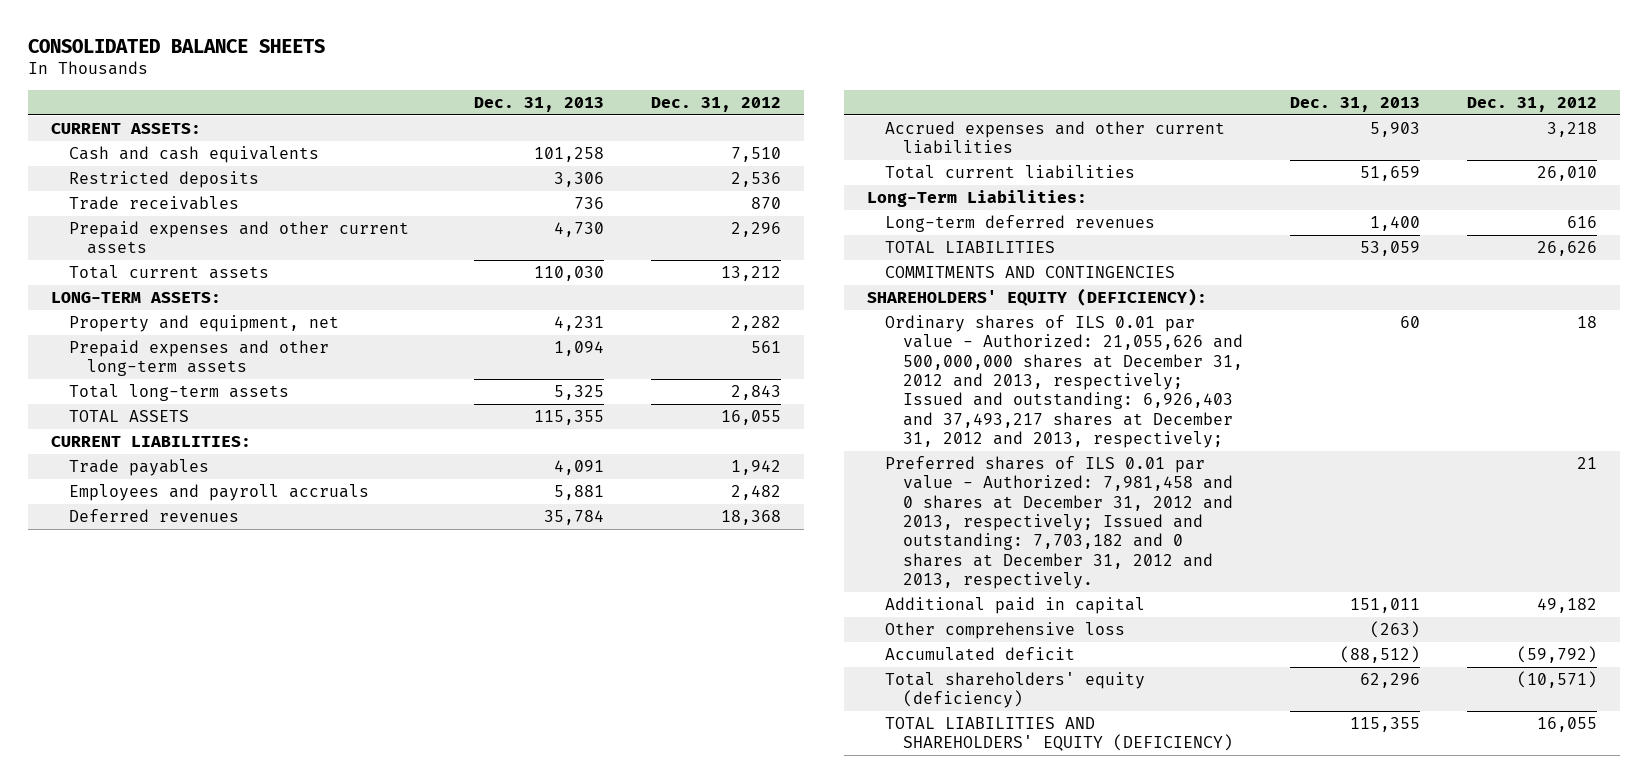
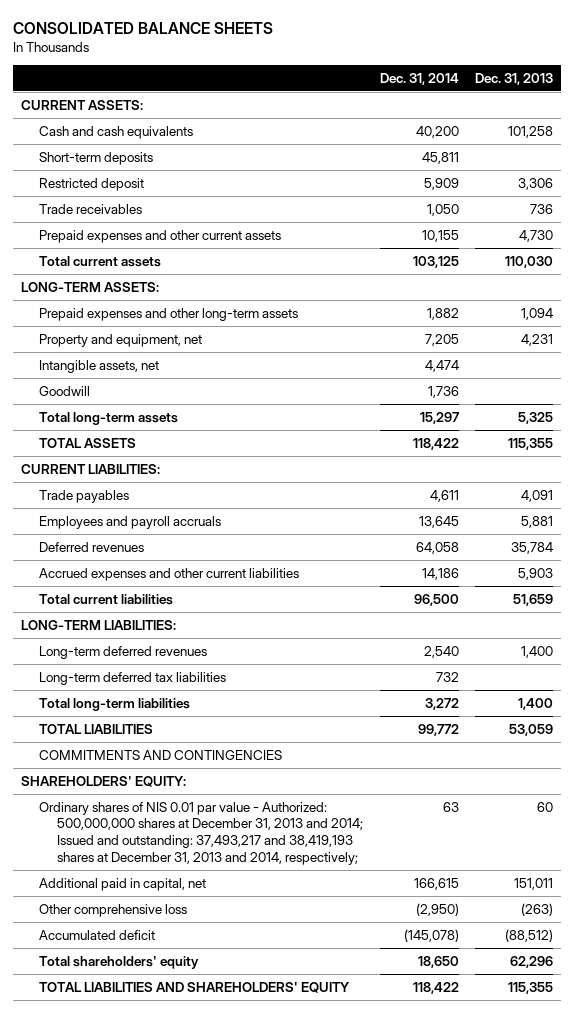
- | Dec. 31, 2013 | Dec. 31, 2012
+ | Dec. 31, 2014 | Dec. 31, 2013
- Restricted deposits | 3,306 | 2,536
+ Short-term deposits | 45,811 |
+ Restricted deposit | 5,909 | 3,306
moved down: Property and equipment, net | 7,205 | 4,231
+ Intangible assets, net | 4,474 |
+ Goodwill | 1,736 |
- Long-Term Liabilities:
+ LONG-TERM LIABILITIES:
+ Long-term deferred tax liabilities | 732 |
+ Total long-term liabilities | 3,272 | 1,400
- SHAREHOLDERS' EQUITY (DEFICIENCY):
- Ordinary shares of ILS 0.01 par value - Authorized: 21,055,626 and 500,000,000 shares at December 31, 2012 and 2013, respectively; Issued and outstanding: 6,926,403 and 37,493,217 shares at December 31, 2012 and 2013, respectively; | 60 | 18
- Preferred shares of ILS 0.01 par value - Authorized: 7,981,458 and 0 shares at December 31, 2012 and 2013, respectively; Issued and outstanding: 7,703,182 and 0 shares at December 31, 2012 and 2013, respectively. | | 21
- Additional paid in capital | 151,011 | 49,182
+ SHAREHOLDERS' EQUITY:
+ Ordinary shares of NIS 0.01 par value - Authorized: 500,000,000 shares at December 31, 2013 and 2014; Issued and outstanding: 37,493,217 and 38,419,193 shares at December 31, 2013 and 2014, respectively; | 63 | 60
+ Additional paid in capital, net | 166,615 | 151,011
- Total shareholders' equity (deficiency) | 62,296 | (10,571)
- TOTAL LIABILITIES AND SHAREHOLDERS' EQUITY (DEFICIENCY) | 115,355 | 16,055
+ Total shareholders' equity | 18,650 | 62,296
+ TOTAL LIABILITIES AND SHAREHOLDERS' EQUITY | 118,422 | 115,355

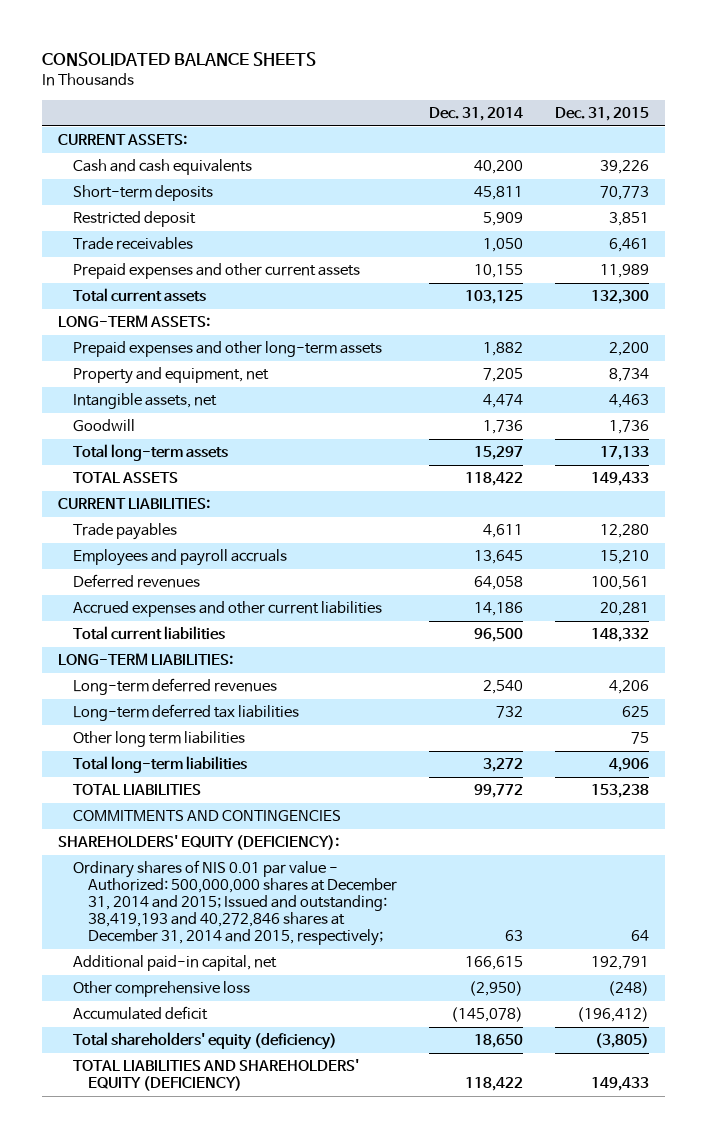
- | Dec. 31, 2014 | Dec. 31, 2013
+ | Dec. 31, 2014 | Dec. 31, 2015
+ Other long term liabilities | | 75
- SHAREHOLDERS' EQUITY:
- Ordinary shares of NIS 0.01 par value - Authorized: 500,000,000 shares at December 31, 2013 and 2014; Issued and outstanding: 37,493,217 and 38,419,193 shares at December 31, 2013 and 2014, respectively; | 63 | 60
- Additional paid in capital, net | 166,615 | 151,011
+ SHAREHOLDERS' EQUITY (DEFICIENCY):
+ Ordinary shares of NIS 0.01 par value - Authorized: 500,000,000 shares at December 31, 2014 and 2015; Issued and outstanding: 38,419,193 and 40,272,846 shares at December 31, 2014 and 2015, respectively; | 63 | 64
+ Additional paid-in capital, net | 166,615 | 192,791
- Total shareholders' equity | 18,650 | 62,296
- TOTAL LIABILITIES AND SHAREHOLDERS' EQUITY | 118,422 | 115,355
+ Total shareholders' equity (deficiency) | 18,650 | (3,805)
+ TOTAL LIABILITIES AND SHAREHOLDERS' EQUITY (DEFICIENCY) | 118,422 | 149,433

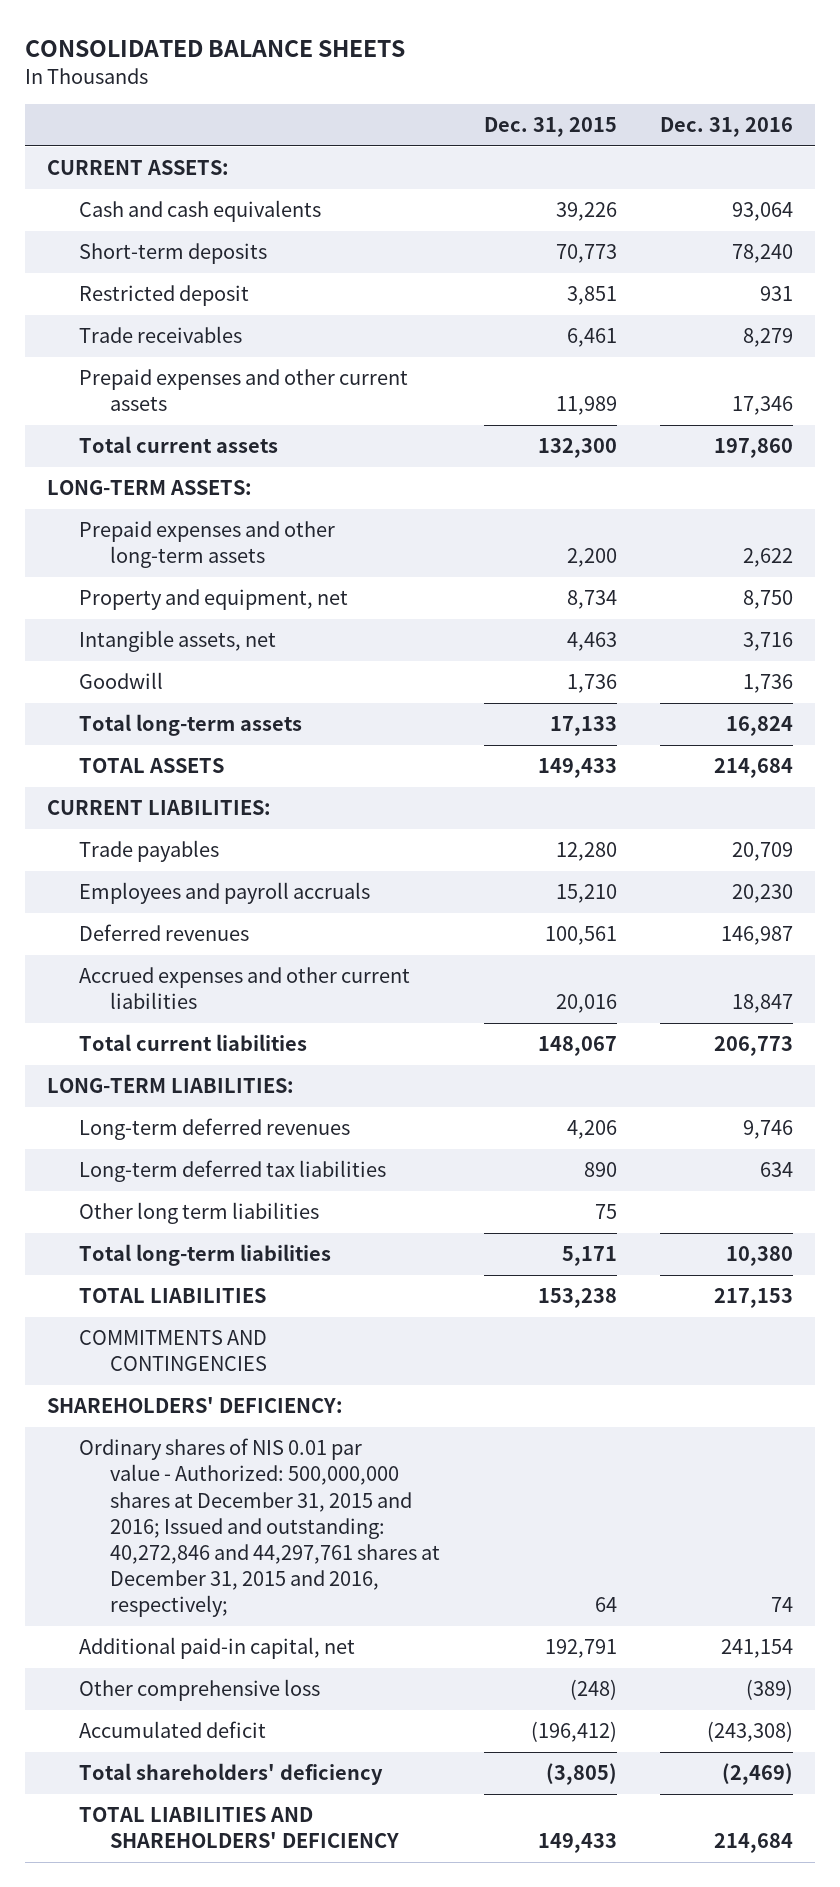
- | Dec. 31, 2014 | Dec. 31, 2015
+ | Dec. 31, 2015 | Dec. 31, 2016
- Accrued expenses and other current liabilities | 14,186 | 20,281
- Total current liabilities | 96,500 | 148,332
+ Accrued expenses and other current liabilities | 20,016 | 18,847
+ Total current liabilities | 148,067 | 206,773
- Long-term deferred tax liabilities | 732 | 625
+ Long-term deferred tax liabilities | 890 | 634
- Total long-term liabilities | 3,272 | 4,906
+ Total long-term liabilities | 5,171 | 10,380
- SHAREHOLDERS' EQUITY (DEFICIENCY):
- Ordinary shares of NIS 0.01 par value - Authorized: 500,000,000 shares at December 31, 2014 and 2015; Issued and outstanding: 38,419,193 and 40,272,846 shares at December 31, 2014 and 2015, respectively; | 63 | 64
+ SHAREHOLDERS' DEFICIENCY:
+ Ordinary shares of NIS 0.01 par value - Authorized: 500,000,000 shares at December 31, 2015 and 2016; Issued and outstanding: 40,272,846 and 44,297,761 shares at December 31, 2015 and 2016, respectively; | 64 | 74
- Total shareholders' equity (deficiency) | 18,650 | (3,805)
- TOTAL LIABILITIES AND SHAREHOLDERS' EQUITY (DEFICIENCY) | 118,422 | 149,433
+ Total shareholders' deficiency | (3,805) | (2,469)
+ TOTAL LIABILITIES AND SHAREHOLDERS' DEFICIENCY | 149,433 | 214,684

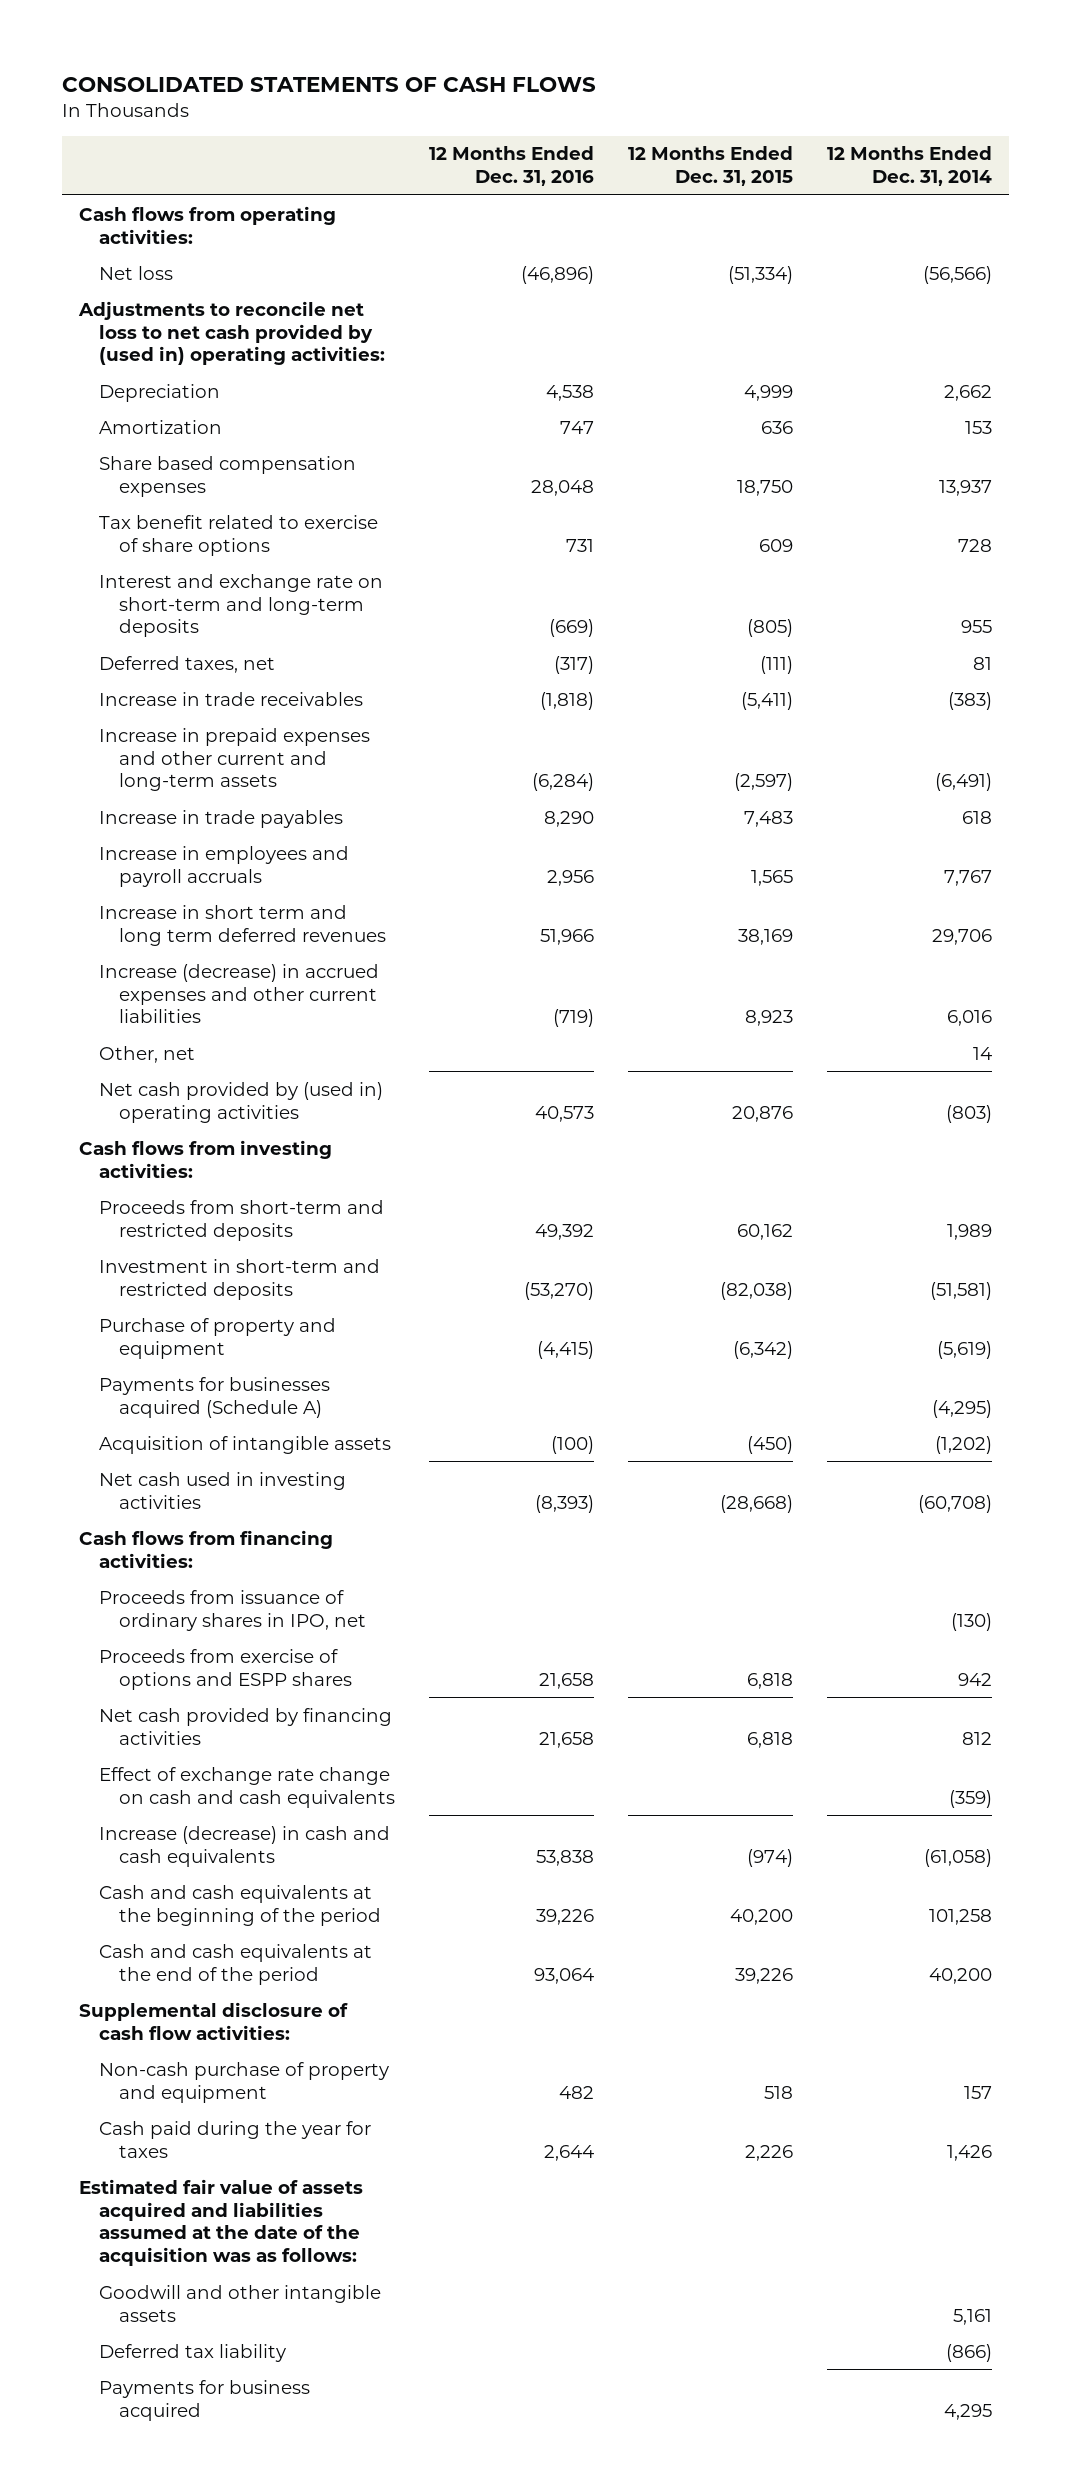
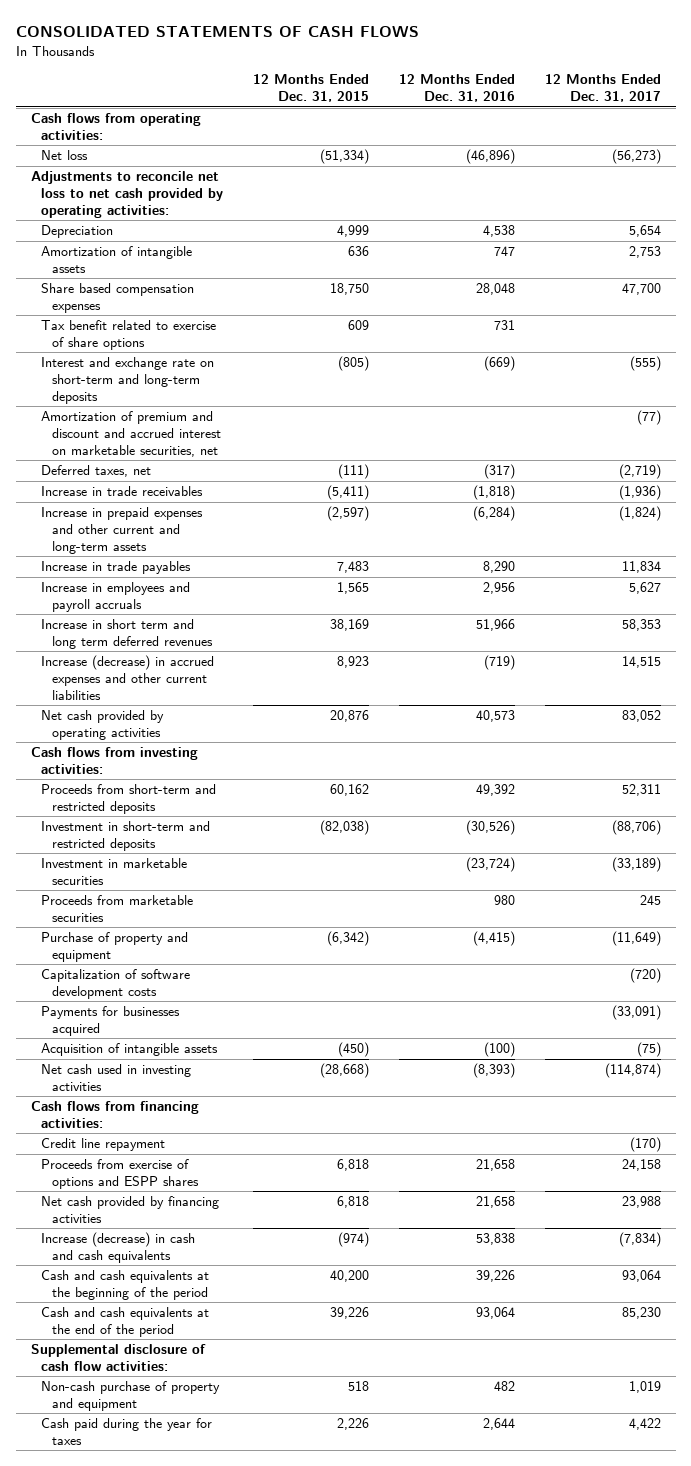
- | 12 Months Ended Dec. 31, 2016 | 12 Months Ended Dec. 31, 2015 | 12 Months Ended Dec. 31, 2014
+ | 12 Months Ended Dec. 31, 2015 | 12 Months Ended Dec. 31, 2016 | 12 Months Ended Dec. 31, 2017
- Adjustments to reconcile net loss to net cash provided by (used in) operating activities:
+ Adjustments to reconcile net loss to net cash provided by operating activities:
- Amortization | 747 | 636 | 153
+ Amortization of intangible assets | 636 | 747 | 2,753
+ Amortization of premium and discount and accrued interest on marketable securities, net | | | (77)
- Other, net | | | 14
- Net cash provided by (used in) operating activities | 40,573 | 20,876 | (803)
+ Net cash provided by operating activities | 20,876 | 40,573 | 83,052
- Investment in short-term and restricted deposits | (53,270) | (82,038) | (51,581)
+ Investment in short-term and restricted deposits | (82,038) | (30,526) | (88,706)
+ Investment in marketable securities | | (23,724) | (33,189)
+ Proceeds from marketable securities | | 980 | 245
- Payments for businesses acquired (Schedule A) | | | (4,295)
+ Capitalization of software development costs | | | (720)
+ Payments for businesses acquired | | | (33,091)
- Proceeds from issuance of ordinary shares in IPO, net | | | (130)
+ Credit line repayment | | | (170)
- Effect of exchange rate change on cash and cash equivalents | | | (359)
- Estimated fair value of assets acquired and liabilities assumed at the date of the acquisition was as follows:
- Goodwill and other intangible assets | | | 5,161
- Deferred tax liability | | | (866)
- Payments for business acquired | | | 4,295

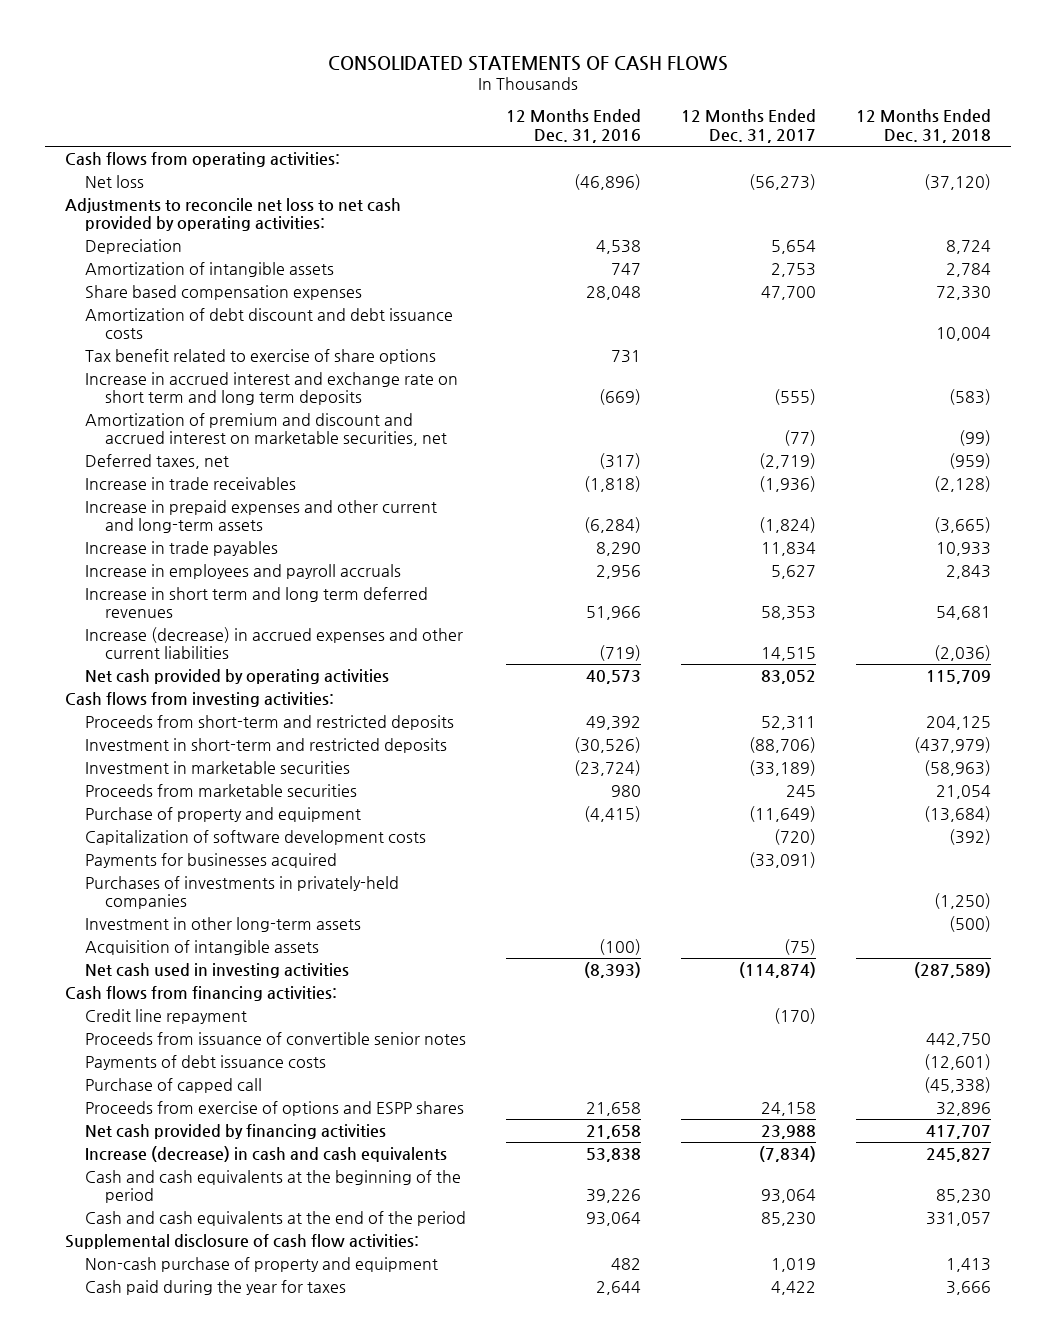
- | 12 Months Ended Dec. 31, 2015 | 12 Months Ended Dec. 31, 2016 | 12 Months Ended Dec. 31, 2017
+ | 12 Months Ended Dec. 31, 2016 | 12 Months Ended Dec. 31, 2017 | 12 Months Ended Dec. 31, 2018
+ Amortization of debt discount and debt issuance costs | | | 10,004
- Interest and exchange rate on short-term and long-term deposits | (805) | (669) | (555)
+ Increase in accrued interest and exchange rate on short term and long term deposits | (669) | (555) | (583)
+ Purchases of investments in privately-held companies | | | (1,250)
+ Investment in other long-term assets | | | (500)
+ Proceeds from issuance of convertible senior notes | | | 442,750
+ Payments of debt issuance costs | | | (12,601)
+ Purchase of capped call | | | (45,338)

